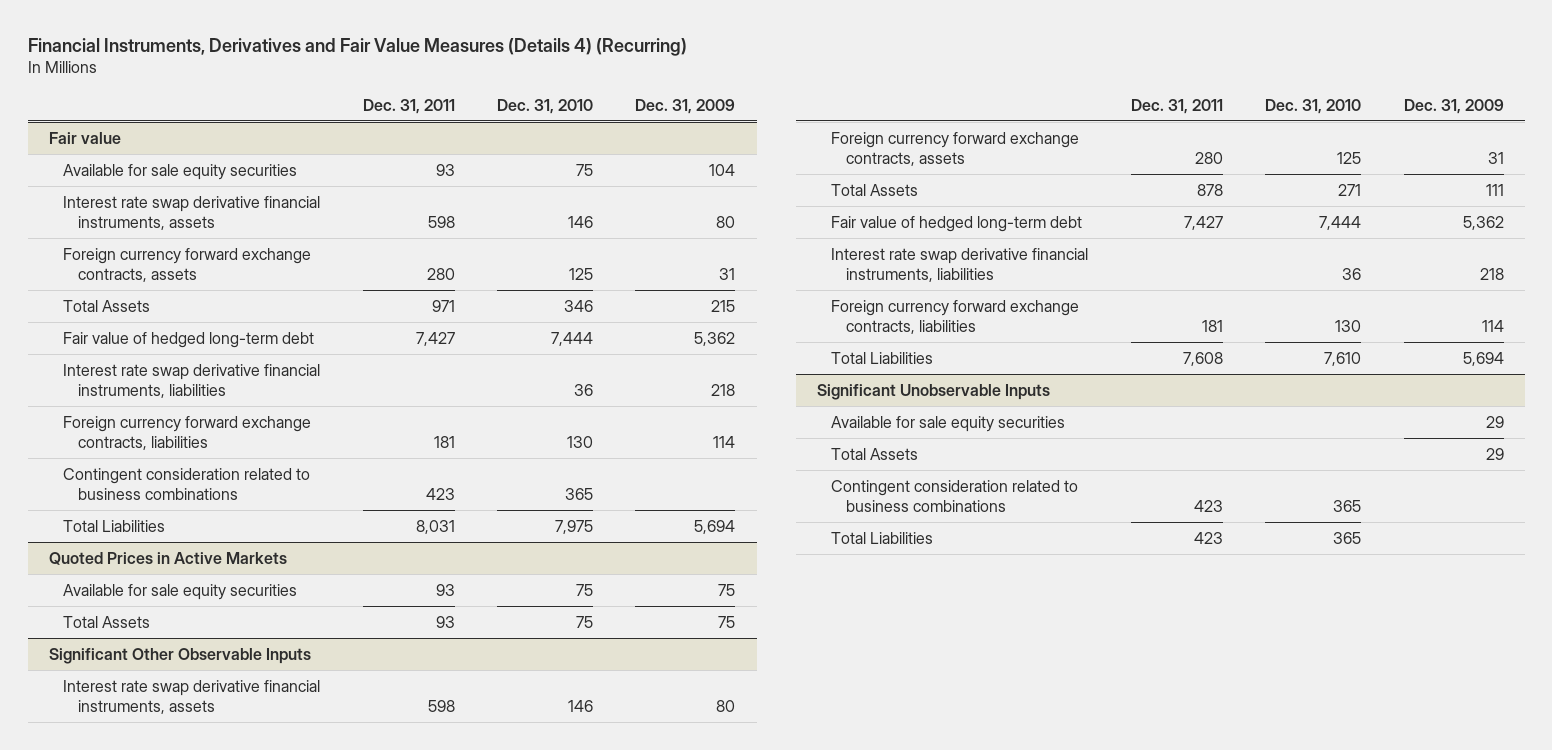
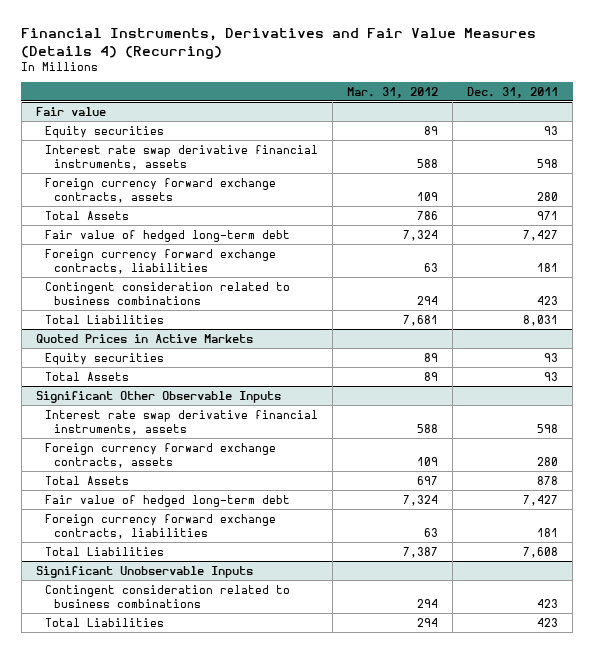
- | Dec. 31, 2011 | Dec. 31, 2010 | Dec. 31, 2009
+ | Mar. 31, 2012 | Dec. 31, 2011
@ Fair value
- Available for sale equity securities | 93 | 75 | 104
+ Equity securities | 89 | 93
- Interest rate swap derivative financial instruments, liabilities | | 36 | 218
@ Quoted Prices in Active Markets
- Available for sale equity securities | 93 | 75 | 75
+ Equity securities | 89 | 93
@ Significant Other Observable Inputs
- Interest rate swap derivative financial instruments, liabilities | | 36 | 218
@ Significant Unobservable Inputs
- Available for sale equity securities | | | 29
- Total Assets | | | 29

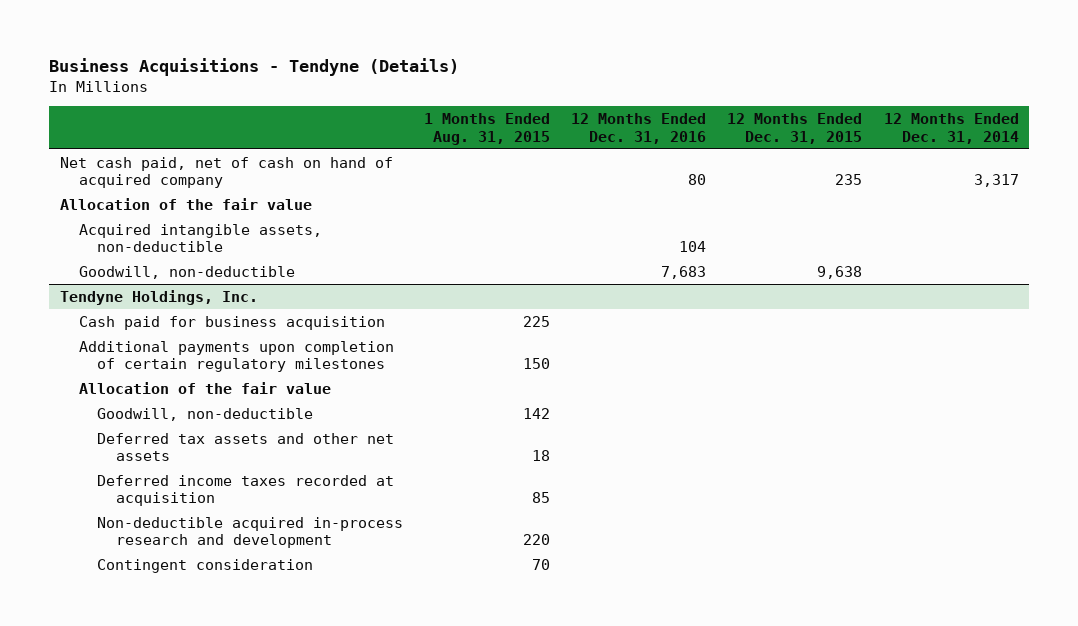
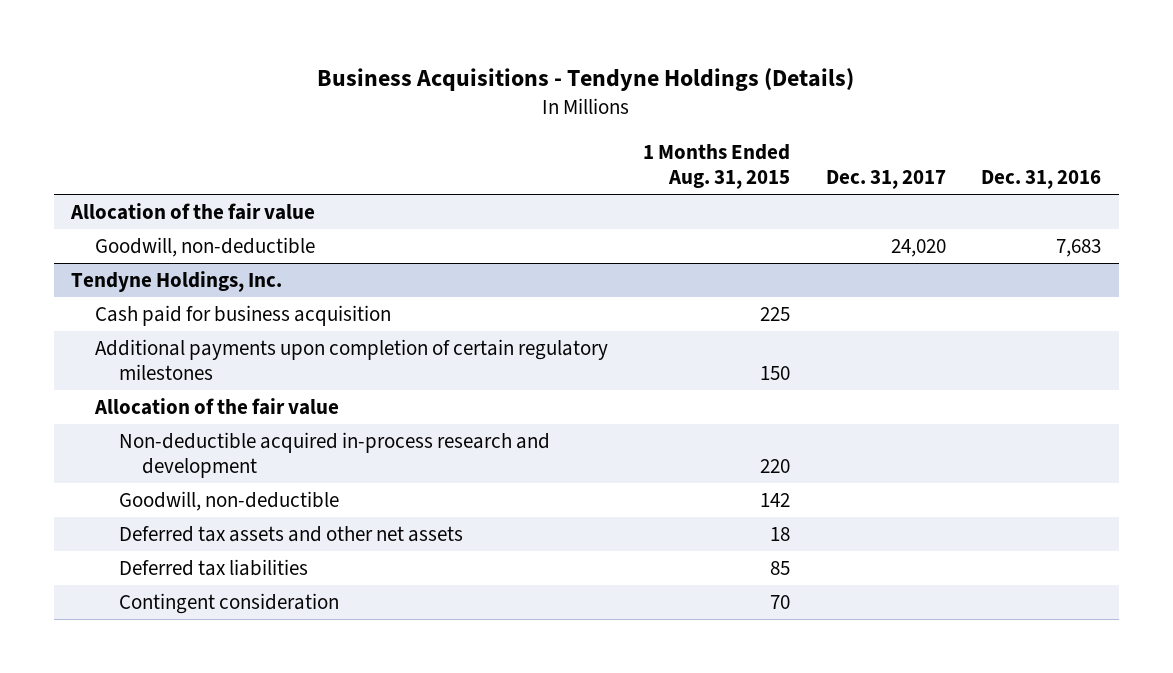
- Business Acquisitions - Tendyne (Details)
+ Business Acquisitions - Tendyne Holdings (Details)
- | 1 Months Ended Aug. 31, 2015 | 12 Months Ended Dec. 31, 2016 | 12 Months Ended Dec. 31, 2015 | 12 Months Ended Dec. 31, 2014
+ | 1 Months Ended Aug. 31, 2015 | Dec. 31, 2017 | Dec. 31, 2016
- Net cash paid, net of cash on hand of acquired company | | 80 | 235 | 3,317
- Acquired intangible assets, non-deductible | | 104 | |
@ Tendyne Holdings, Inc.
moved up: Non-deductible acquired in-process research and development | 220 | |
- Deferred income taxes recorded at acquisition | 85 | | |
+ Deferred tax liabilities | 85 | |

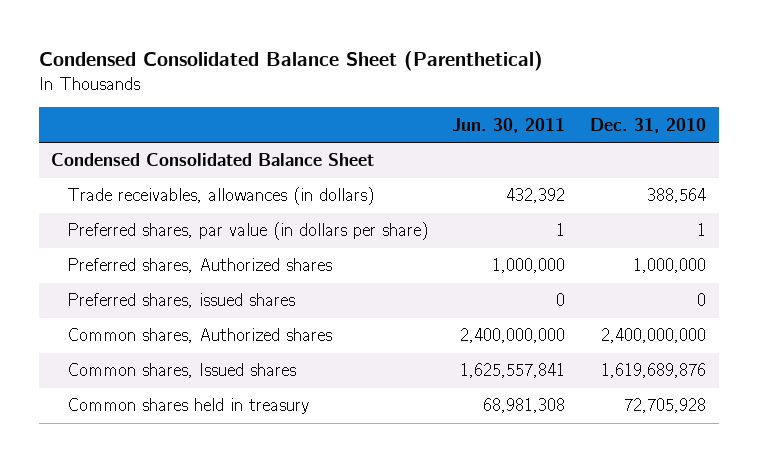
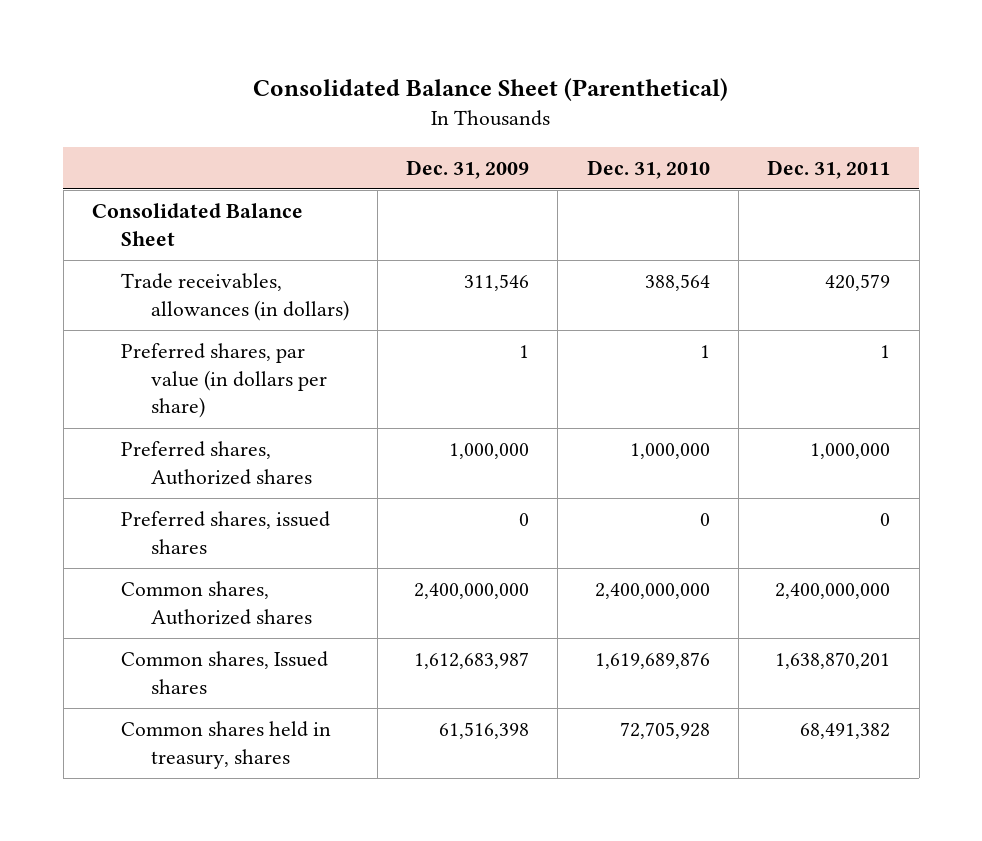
- Condensed Consolidated Balance Sheet (Parenthetical)
+ Consolidated Balance Sheet (Parenthetical)
- | Jun. 30, 2011 | Dec. 31, 2010
+ | Dec. 31, 2009 | Dec. 31, 2010 | Dec. 31, 2011
- Condensed Consolidated Balance Sheet
+ Consolidated Balance Sheet
- Common shares held in treasury | 68,981,308 | 72,705,928
+ Common shares held in treasury, shares | 61,516,398 | 72,705,928 | 68,491,382

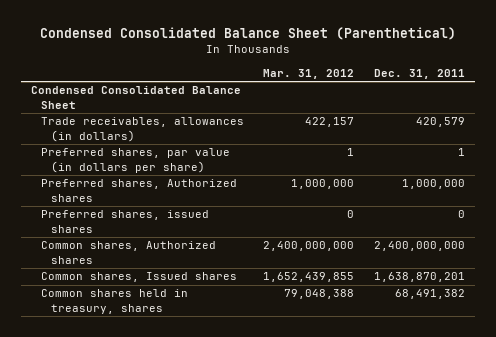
- Consolidated Balance Sheet (Parenthetical)
+ Condensed Consolidated Balance Sheet (Parenthetical)
- | Dec. 31, 2009 | Dec. 31, 2010 | Dec. 31, 2011
+ | Mar. 31, 2012 | Dec. 31, 2011
- Consolidated Balance Sheet
+ Condensed Consolidated Balance Sheet

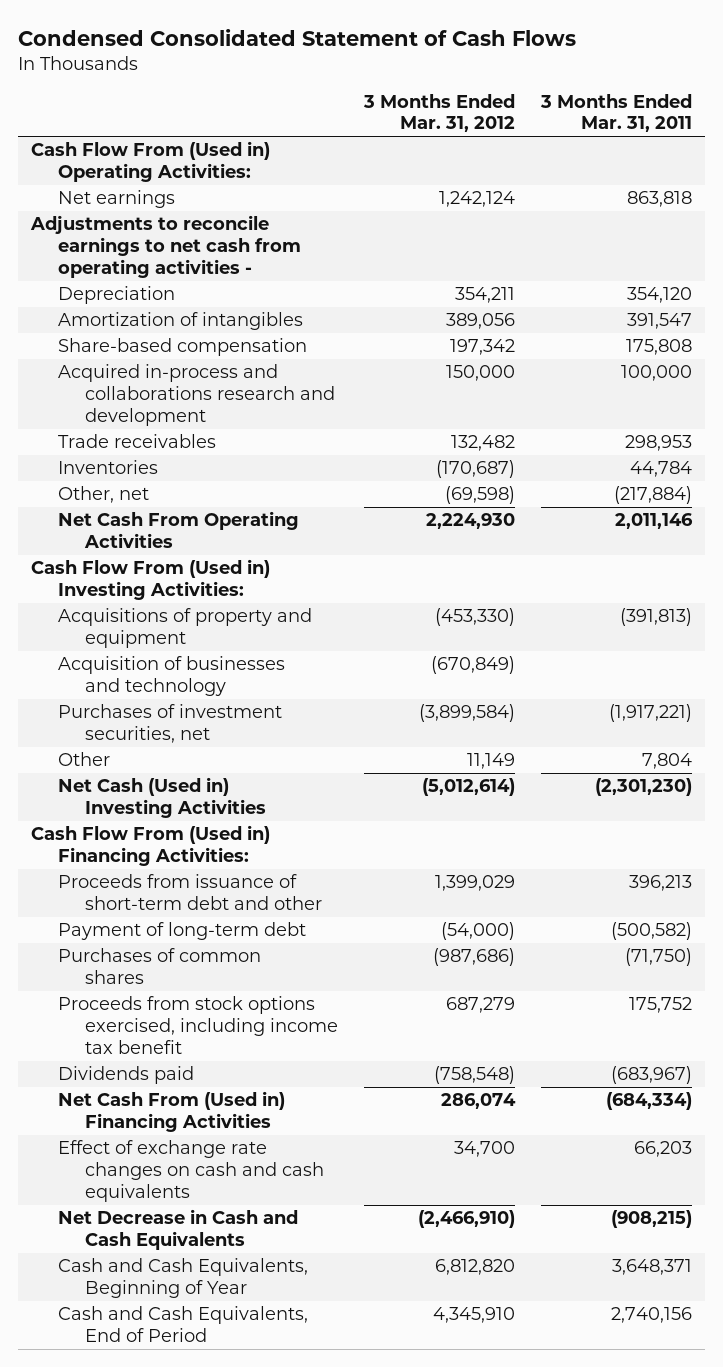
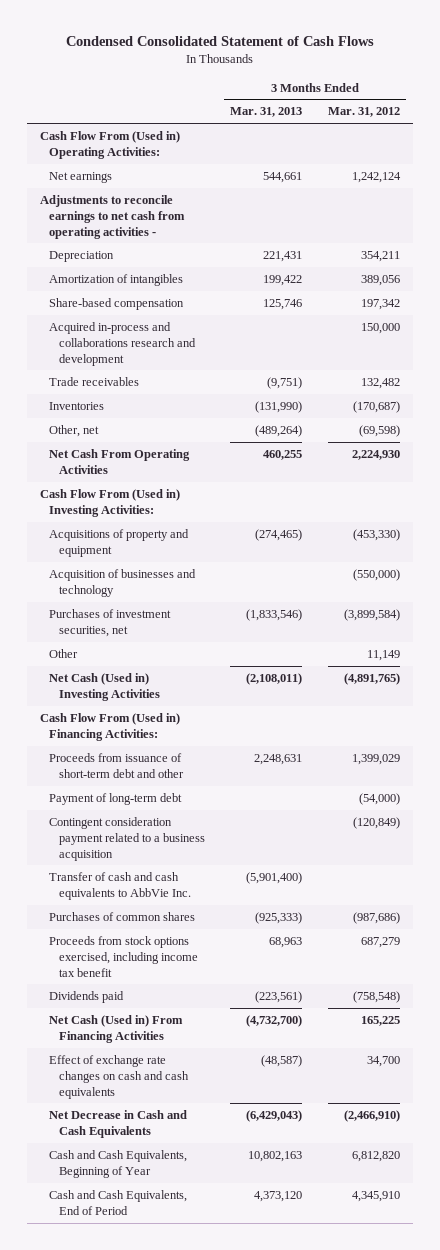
- | 3 Months Ended Mar. 31, 2012 | 3 Months Ended Mar. 31, 2011
+ | 3 Months Ended Mar. 31, 2013 | 3 Months Ended Mar. 31, 2012
- Acquisition of businesses and technology | (670,849) |
+ Acquisition of businesses and technology | | (550,000)
- Net Cash (Used in) Investing Activities | (5,012,614) | (2,301,230)
+ Net Cash (Used in) Investing Activities | (2,108,011) | (4,891,765)
+ Contingent consideration payment related to a business acquisition | | (120,849)
+ Transfer of cash and cash equivalents to AbbVie Inc. | (5,901,400) |
- Net Cash From (Used in) Financing Activities | 286,074 | (684,334)
+ Net Cash (Used in) From Financing Activities | (4,732,700) | 165,225

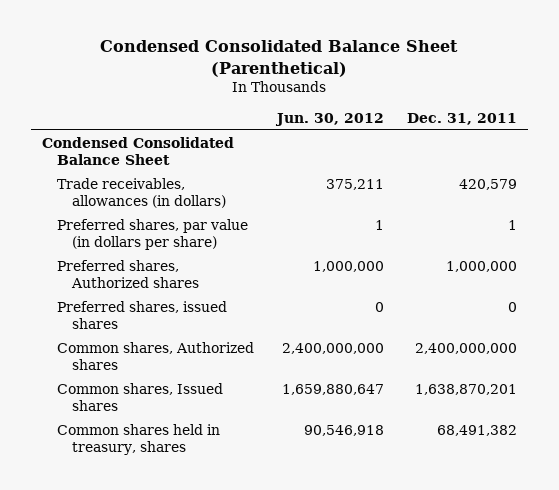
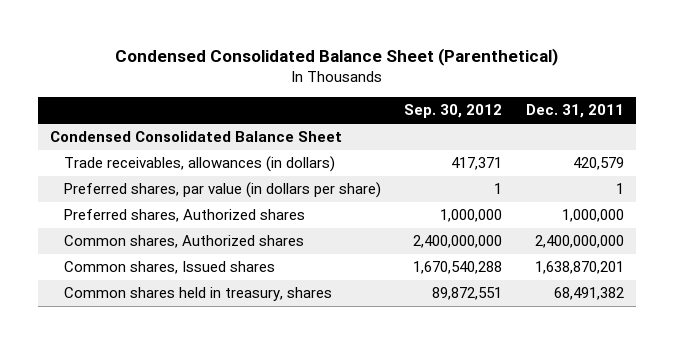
- | Jun. 30, 2012 | Dec. 31, 2011
+ | Sep. 30, 2012 | Dec. 31, 2011
- Preferred shares, issued shares | 0 | 0

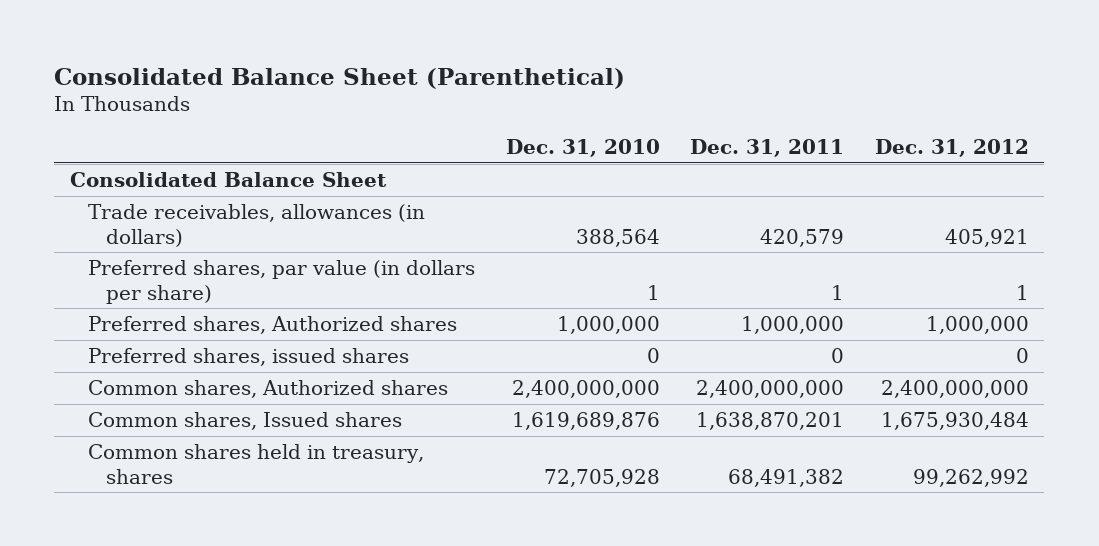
- Condensed Consolidated Balance Sheet (Parenthetical)
+ Consolidated Balance Sheet (Parenthetical)
- | Sep. 30, 2012 | Dec. 31, 2011
+ | Dec. 31, 2010 | Dec. 31, 2011 | Dec. 31, 2012
- Condensed Consolidated Balance Sheet
+ Consolidated Balance Sheet
+ Preferred shares, issued shares | 0 | 0 | 0

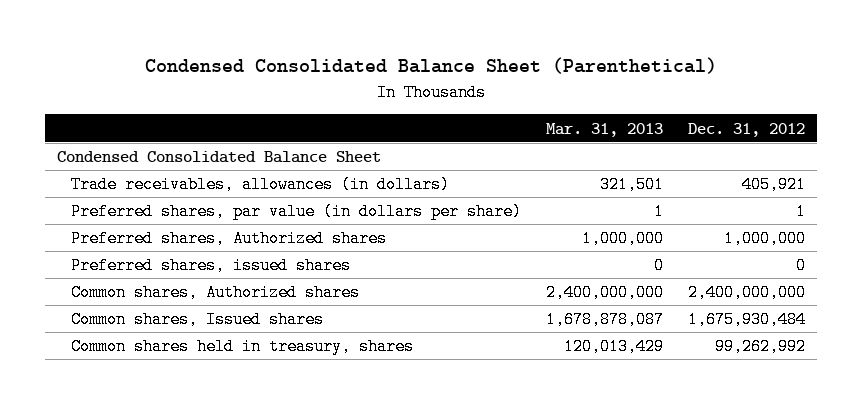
- Consolidated Balance Sheet (Parenthetical)
+ Condensed Consolidated Balance Sheet (Parenthetical)
- | Dec. 31, 2010 | Dec. 31, 2011 | Dec. 31, 2012
+ | Mar. 31, 2013 | Dec. 31, 2012
- Consolidated Balance Sheet
+ Condensed Consolidated Balance Sheet

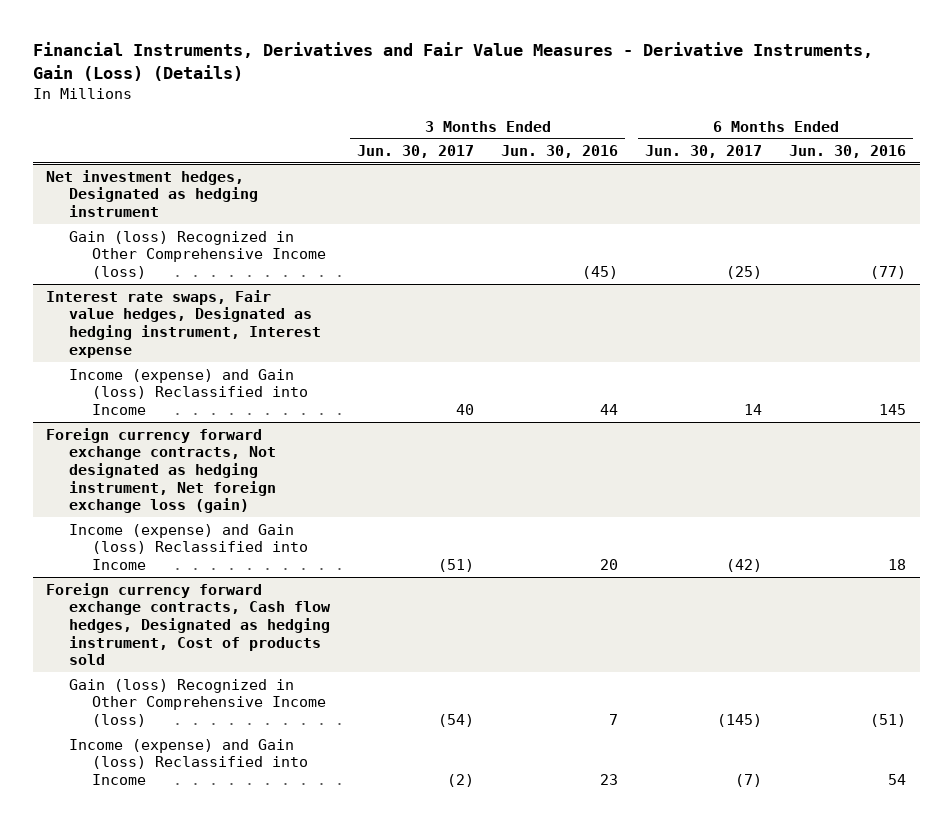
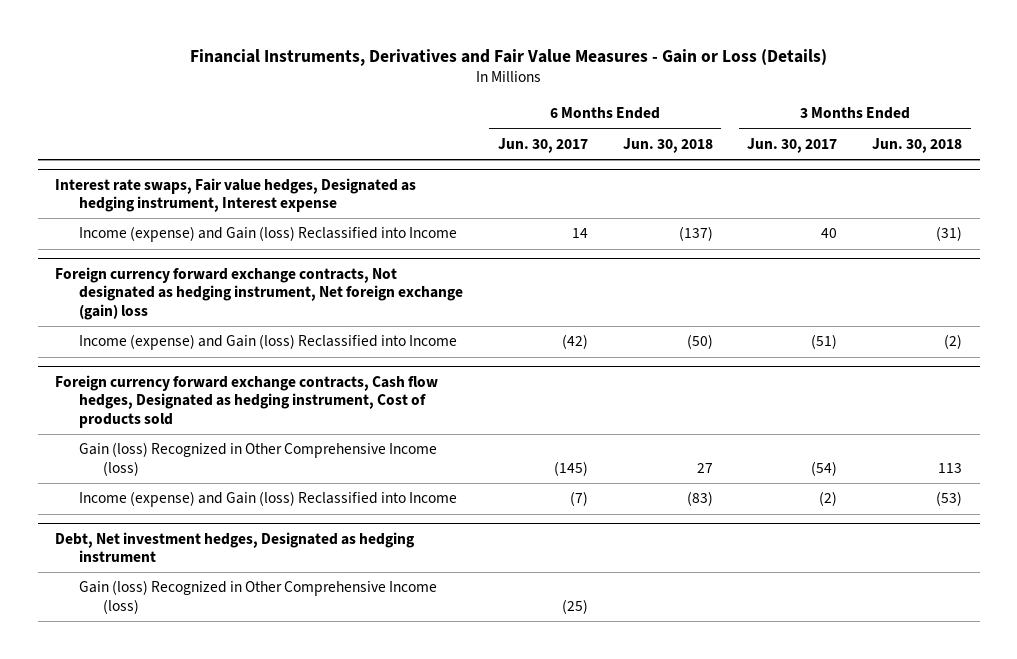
- Financial Instruments, Derivatives and Fair Value Measures - Derivative Instruments, Gain (Loss) (Details)
+ Financial Instruments, Derivatives and Fair Value Measures - Gain or Loss (Details)
- | 3 Months Ended Jun. 30, 2017 | 3 Months Ended Jun. 30, 2016 | 6 Months Ended Jun. 30, 2017 | 6 Months Ended Jun. 30, 2016
+ | 6 Months Ended Jun. 30, 2017 | 6 Months Ended Jun. 30, 2018 | 3 Months Ended Jun. 30, 2017 | 3 Months Ended Jun. 30, 2018
- Net investment hedges, Designated as hedging instrument
- Gain (loss) Recognized in Other Comprehensive Income (loss) | | (45) | (25) | (77)
- Foreign currency forward exchange contracts, Not designated as hedging instrument, Net foreign exchange loss (gain)
+ Foreign currency forward exchange contracts, Not designated as hedging instrument, Net foreign exchange (gain) loss
+ Debt, Net investment hedges, Designated as hedging instrument
+ Gain (loss) Recognized in Other Comprehensive Income (loss) | (25) | | |

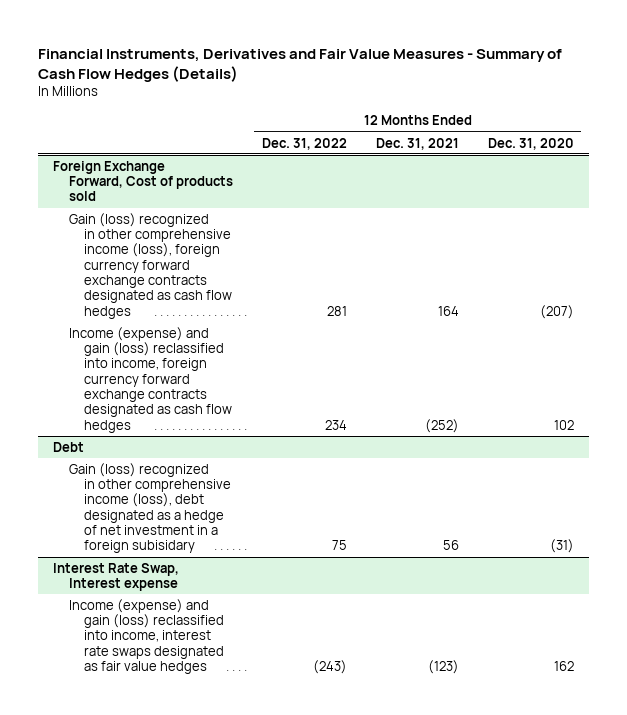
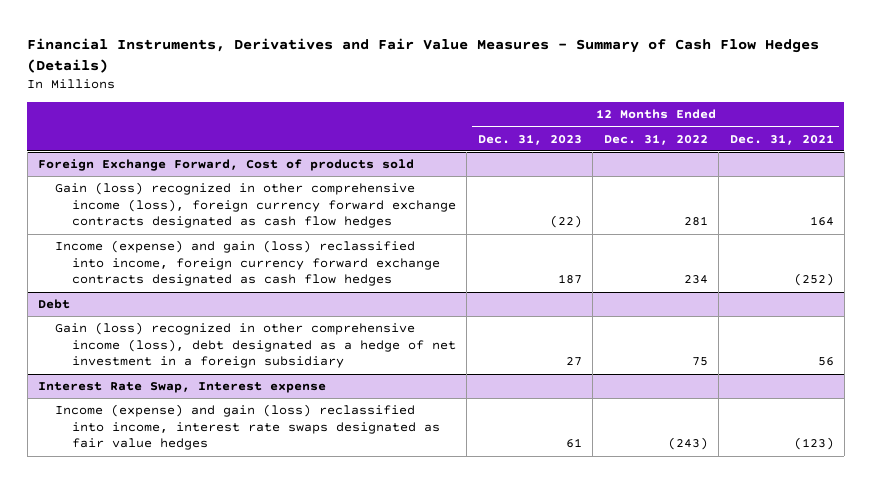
- | 12 Months Ended Dec. 31, 2022 | 12 Months Ended Dec. 31, 2021 | 12 Months Ended Dec. 31, 2020
+ | 12 Months Ended Dec. 31, 2023 | 12 Months Ended Dec. 31, 2022 | 12 Months Ended Dec. 31, 2021
@ Debt
- Gain (loss) recognized in other comprehensive income (loss), debt designated as a hedge of net investment in a foreign subisidary | 75 | 56 | (31)
+ Gain (loss) recognized in other comprehensive income (loss), debt designated as a hedge of net investment in a foreign subsidiary | 27 | 75 | 56

